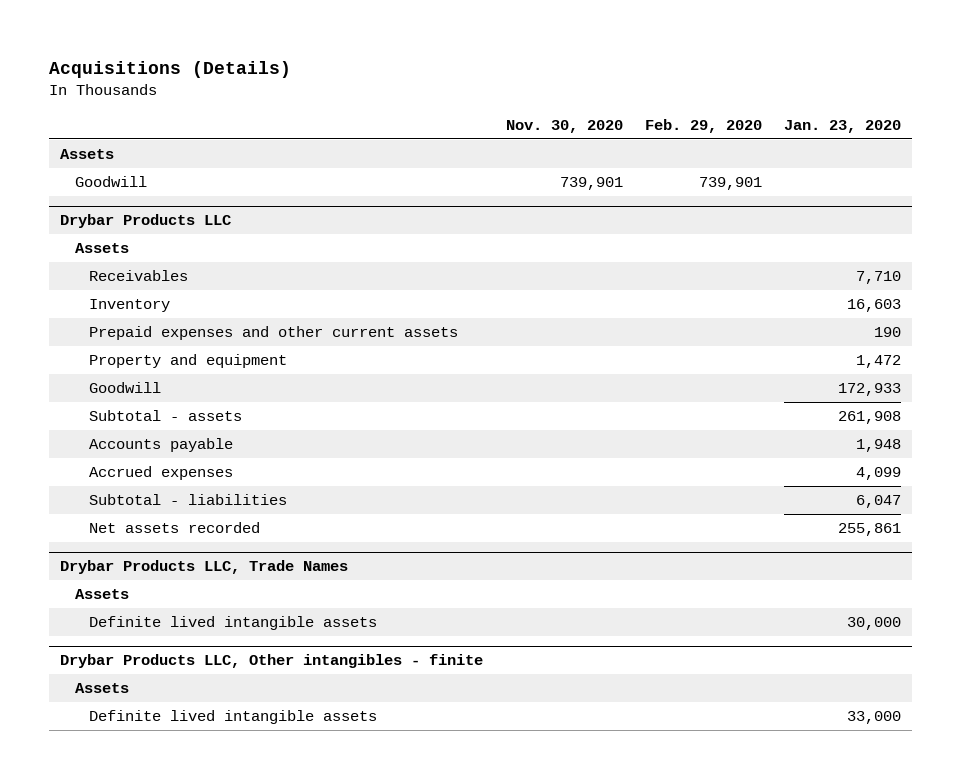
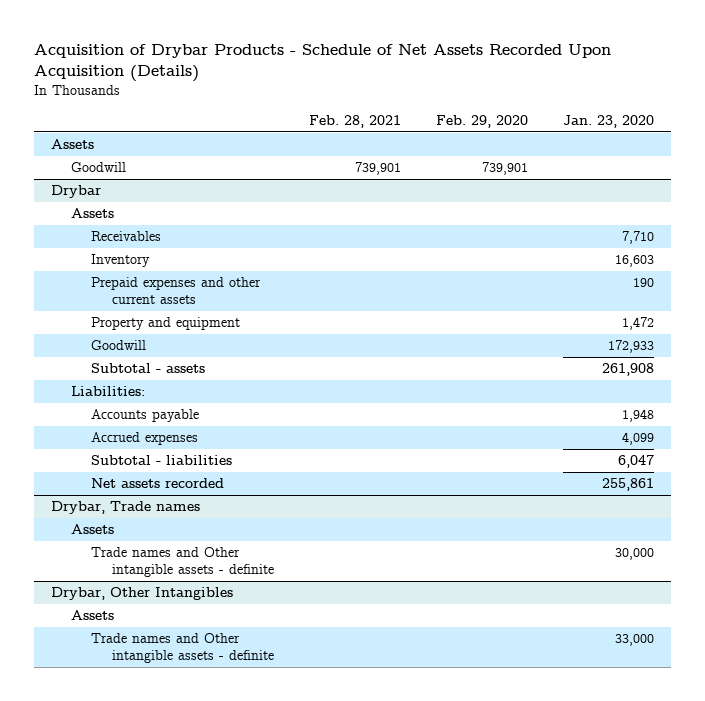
- Acquisitions (Details)
+ Acquisition of Drybar Products - Schedule of Net Assets Recorded Upon Acquisition (Details)
- | Nov. 30, 2020 | Feb. 29, 2020 | Jan. 23, 2020
+ | Feb. 28, 2021 | Feb. 29, 2020 | Jan. 23, 2020
- Drybar Products LLC
+ Drybar
+ Liabilities:
- Drybar Products LLC, Trade Names
+ Drybar, Trade names
- Definite lived intangible assets | | | 30,000
- Drybar Products LLC, Other intangibles - finite
+ Trade names and Other intangible assets - definite | | | 30,000
+ Drybar, Other Intangibles
- Definite lived intangible assets | | | 33,000
+ Trade names and Other intangible assets - definite | | | 33,000

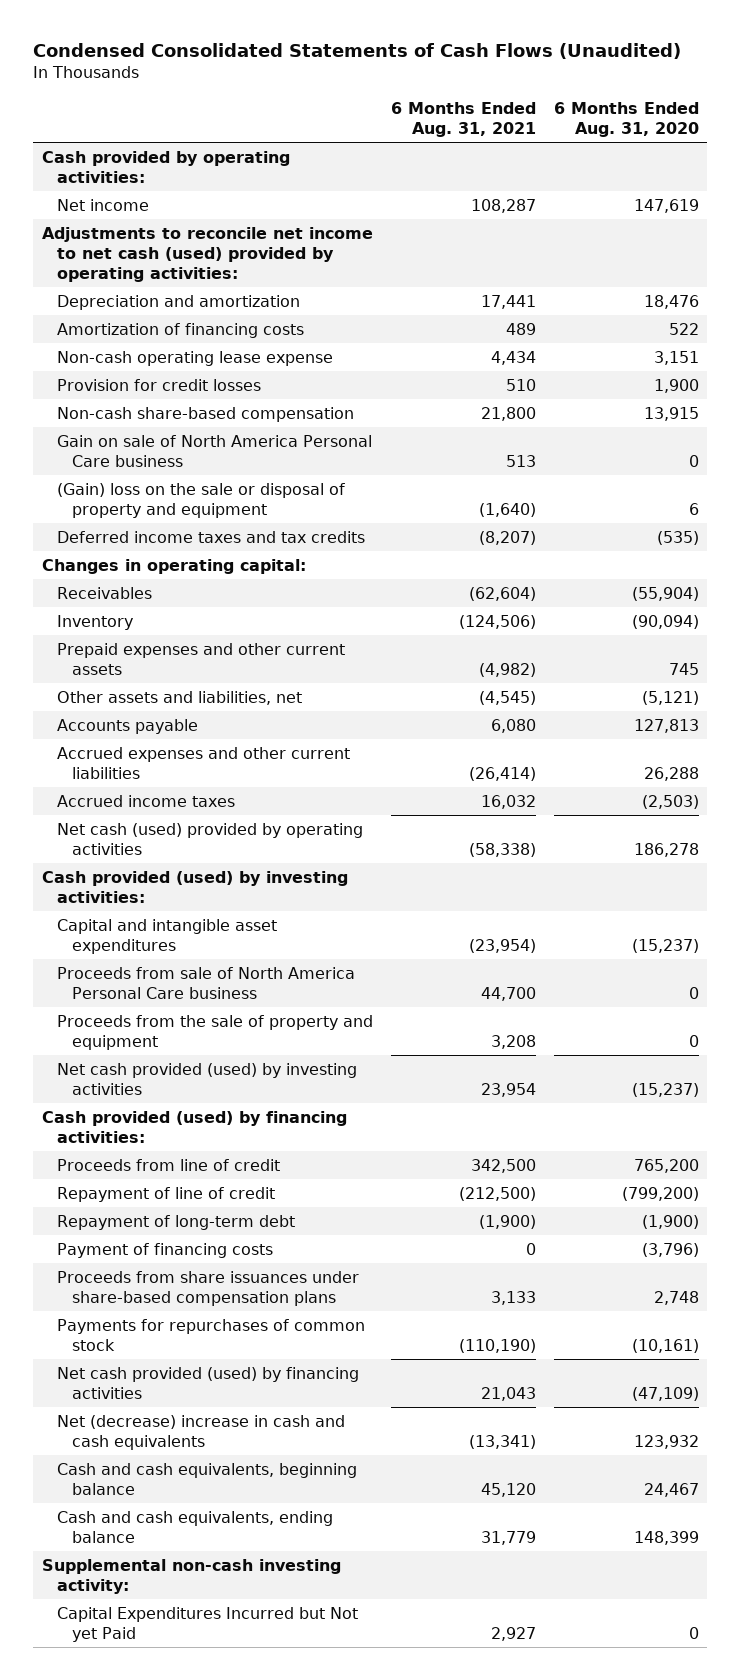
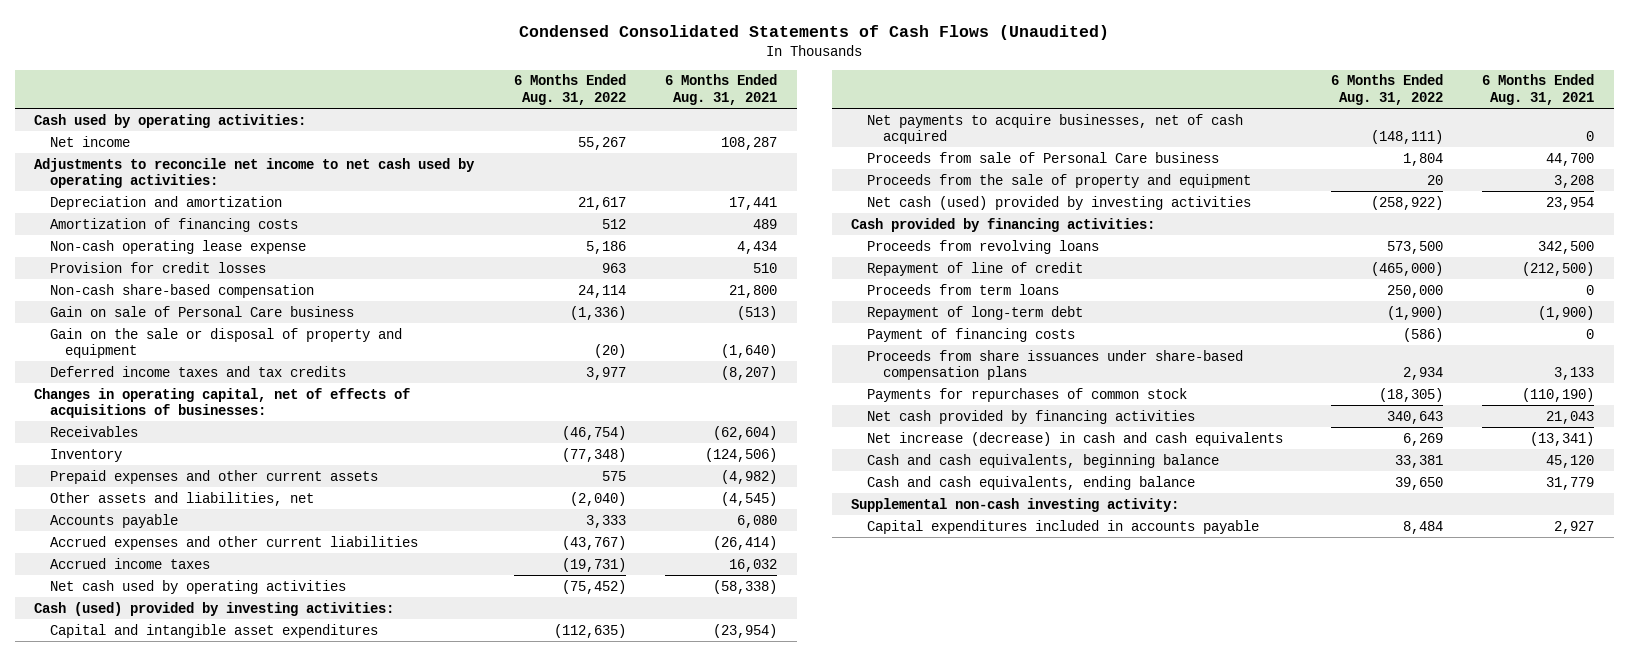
- | 6 Months Ended Aug. 31, 2021 | 6 Months Ended Aug. 31, 2020
+ | 6 Months Ended Aug. 31, 2022 | 6 Months Ended Aug. 31, 2021
- Cash provided by operating activities:
+ Cash used by operating activities:
- Adjustments to reconcile net income to net cash (used) provided by operating activities:
+ Adjustments to reconcile net income to net cash used by operating activities:
- Gain on sale of North America Personal Care business | 513 | 0
- (Gain) loss on the sale or disposal of property and equipment | (1,640) | 6
+ Gain on sale of Personal Care business | (1,336) | (513)
+ Gain on the sale or disposal of property and equipment | (20) | (1,640)
- Changes in operating capital:
+ Changes in operating capital, net of effects of acquisitions of businesses:
- Net cash (used) provided by operating activities | (58,338) | 186,278
- Cash provided (used) by investing activities:
+ Net cash used by operating activities | (75,452) | (58,338)
+ Cash (used) provided by investing activities:
- Proceeds from sale of North America Personal Care business | 44,700 | 0
+ Net payments to acquire businesses, net of cash acquired | (148,111) | 0
+ Proceeds from sale of Personal Care business | 1,804 | 44,700
- Net cash provided (used) by investing activities | 23,954 | (15,237)
- Cash provided (used) by financing activities:
- Proceeds from line of credit | 342,500 | 765,200
+ Net cash (used) provided by investing activities | (258,922) | 23,954
+ Cash provided by financing activities:
+ Proceeds from revolving loans | 573,500 | 342,500
+ Proceeds from term loans | 250,000 | 0
- Net cash provided (used) by financing activities | 21,043 | (47,109)
- Net (decrease) increase in cash and cash equivalents | (13,341) | 123,932
+ Net cash provided by financing activities | 340,643 | 21,043
+ Net increase (decrease) in cash and cash equivalents | 6,269 | (13,341)
- Capital Expenditures Incurred but Not yet Paid | 2,927 | 0
+ Capital expenditures included in accounts payable | 8,484 | 2,927

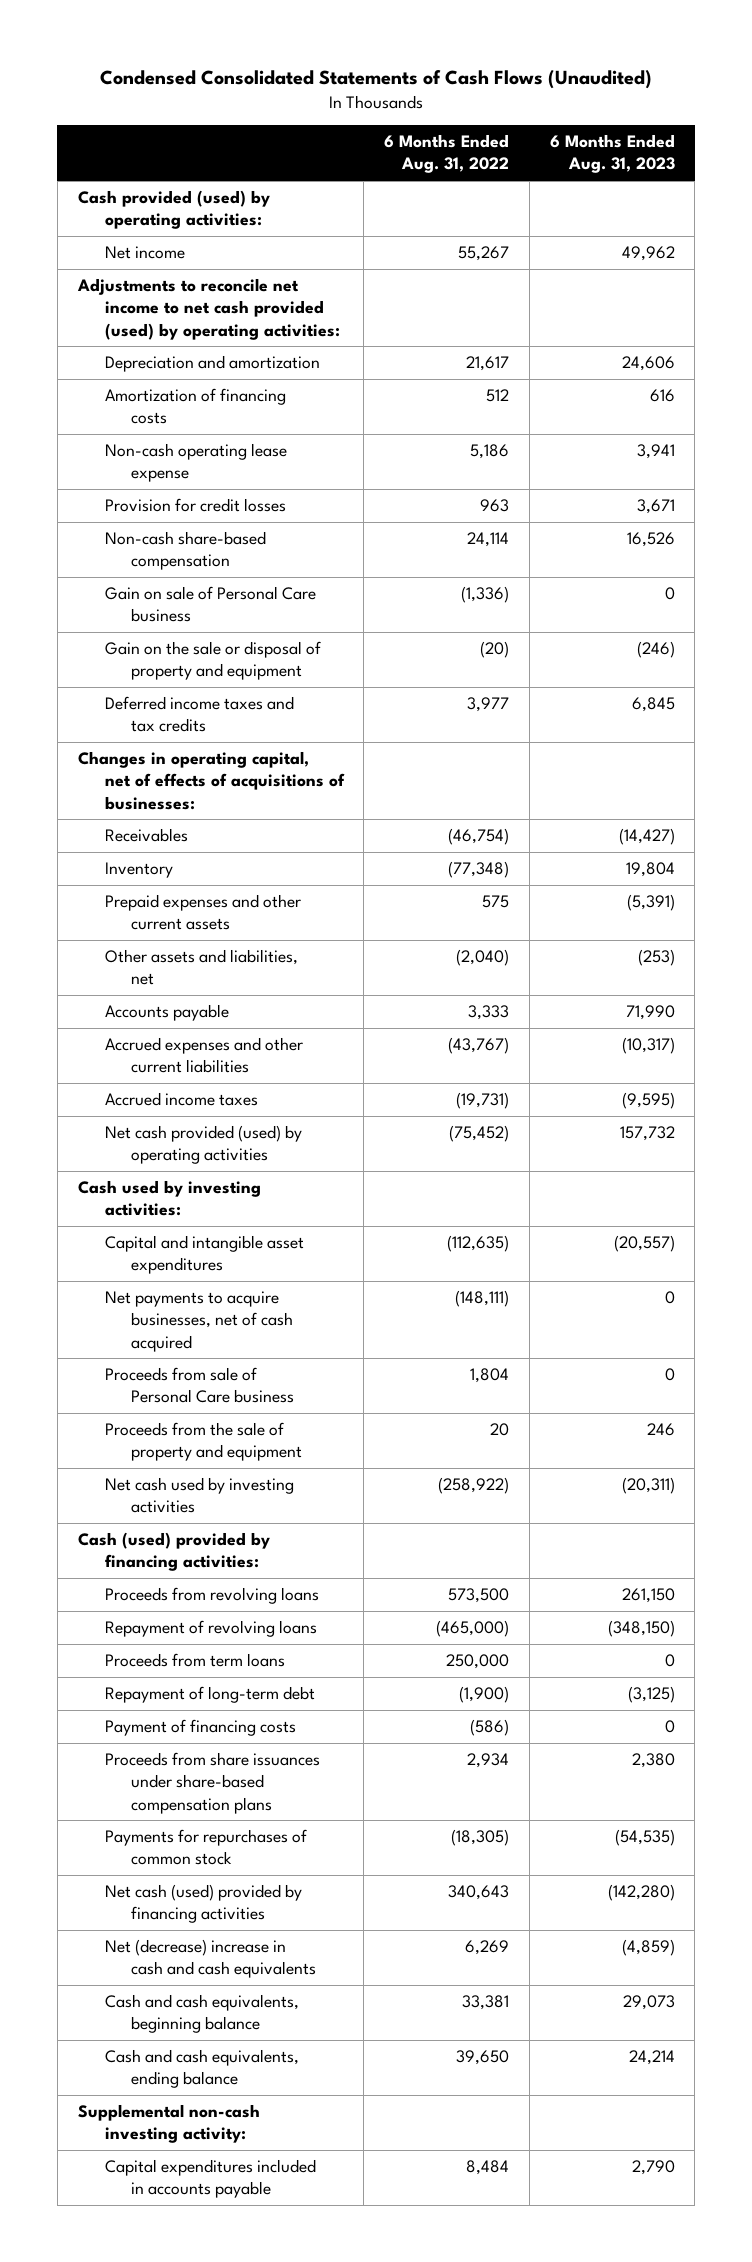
- | 6 Months Ended Aug. 31, 2022 | 6 Months Ended Aug. 31, 2021
+ | 6 Months Ended Aug. 31, 2022 | 6 Months Ended Aug. 31, 2023
- Cash used by operating activities:
+ Cash provided (used) by operating activities:
- Adjustments to reconcile net income to net cash used by operating activities:
+ Adjustments to reconcile net income to net cash provided (used) by operating activities:
- Net cash used by operating activities | (75,452) | (58,338)
- Cash (used) provided by investing activities:
+ Net cash provided (used) by operating activities | (75,452) | 157,732
+ Cash used by investing activities:
- Net cash (used) provided by investing activities | (258,922) | 23,954
- Cash provided by financing activities:
+ Net cash used by investing activities | (258,922) | (20,311)
+ Cash (used) provided by financing activities:
- Repayment of line of credit | (465,000) | (212,500)
+ Repayment of revolving loans | (465,000) | (348,150)
- Net cash provided by financing activities | 340,643 | 21,043
- Net increase (decrease) in cash and cash equivalents | 6,269 | (13,341)
+ Net cash (used) provided by financing activities | 340,643 | (142,280)
+ Net (decrease) increase in cash and cash equivalents | 6,269 | (4,859)

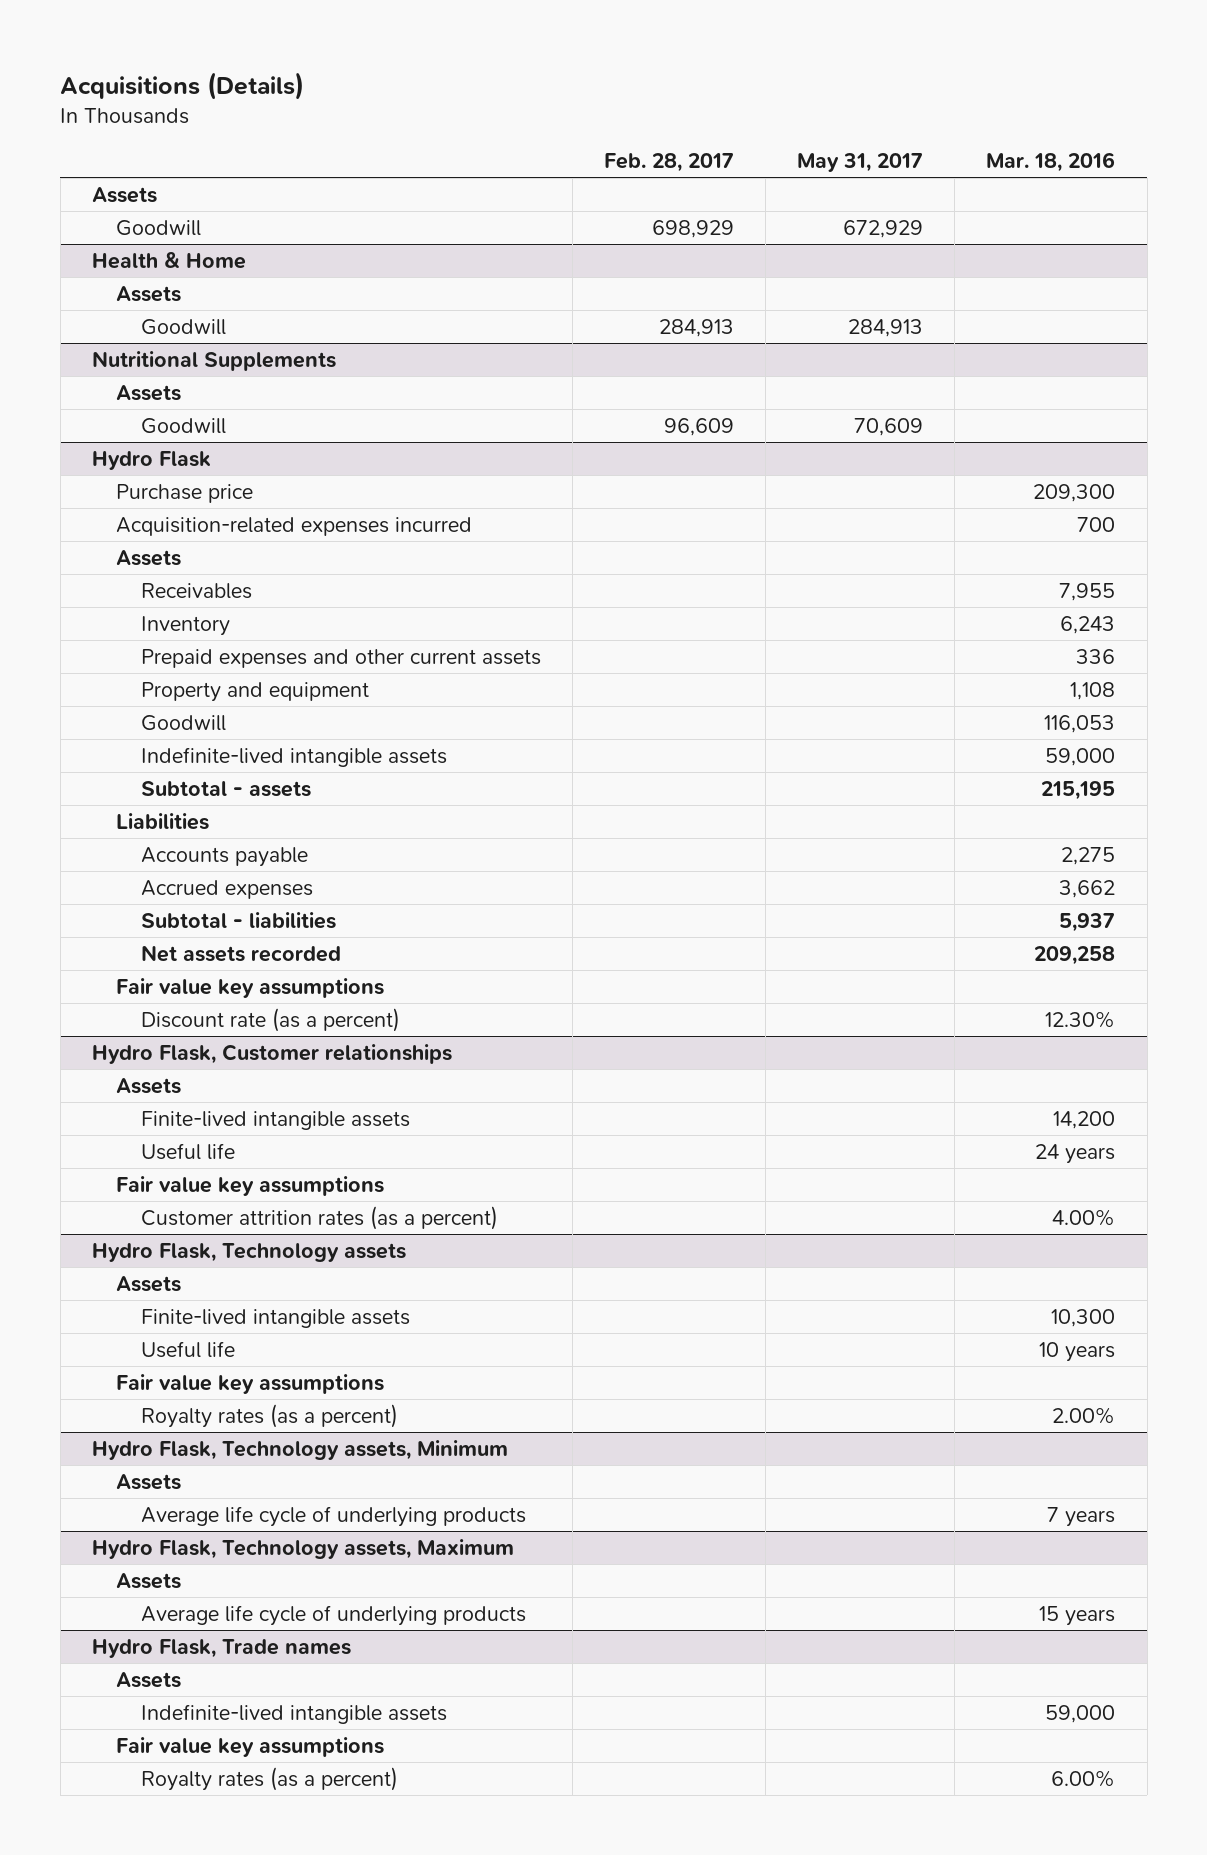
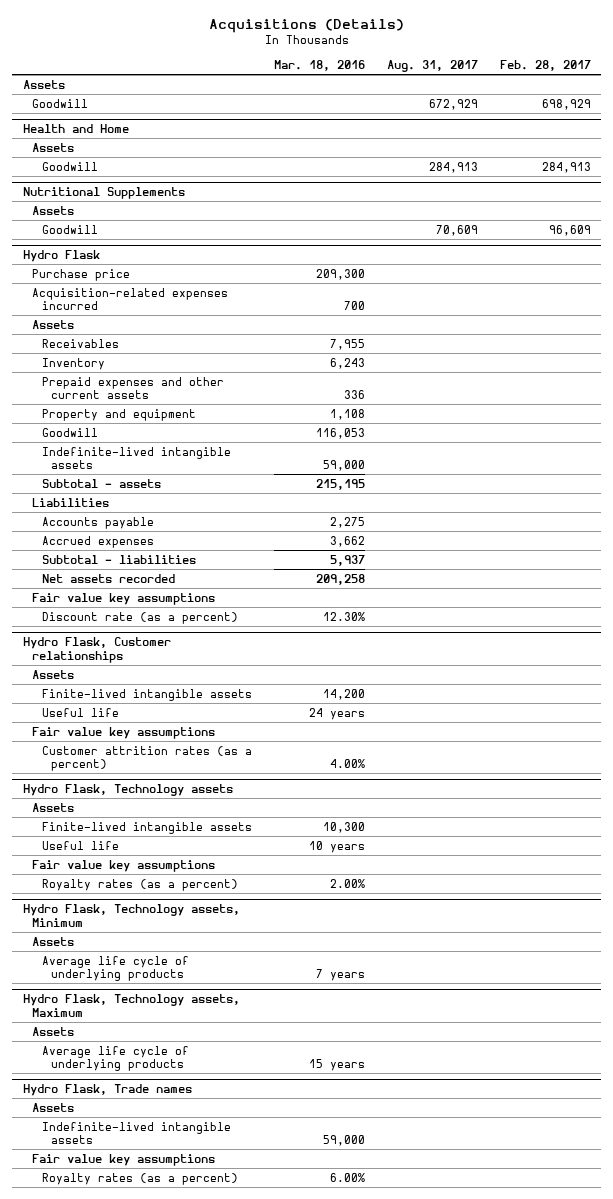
- | Feb. 28, 2017 | May 31, 2017 | Mar. 18, 2016
+ | Mar. 18, 2016 | Aug. 31, 2017 | Feb. 28, 2017
- Health & Home
+ Health and Home

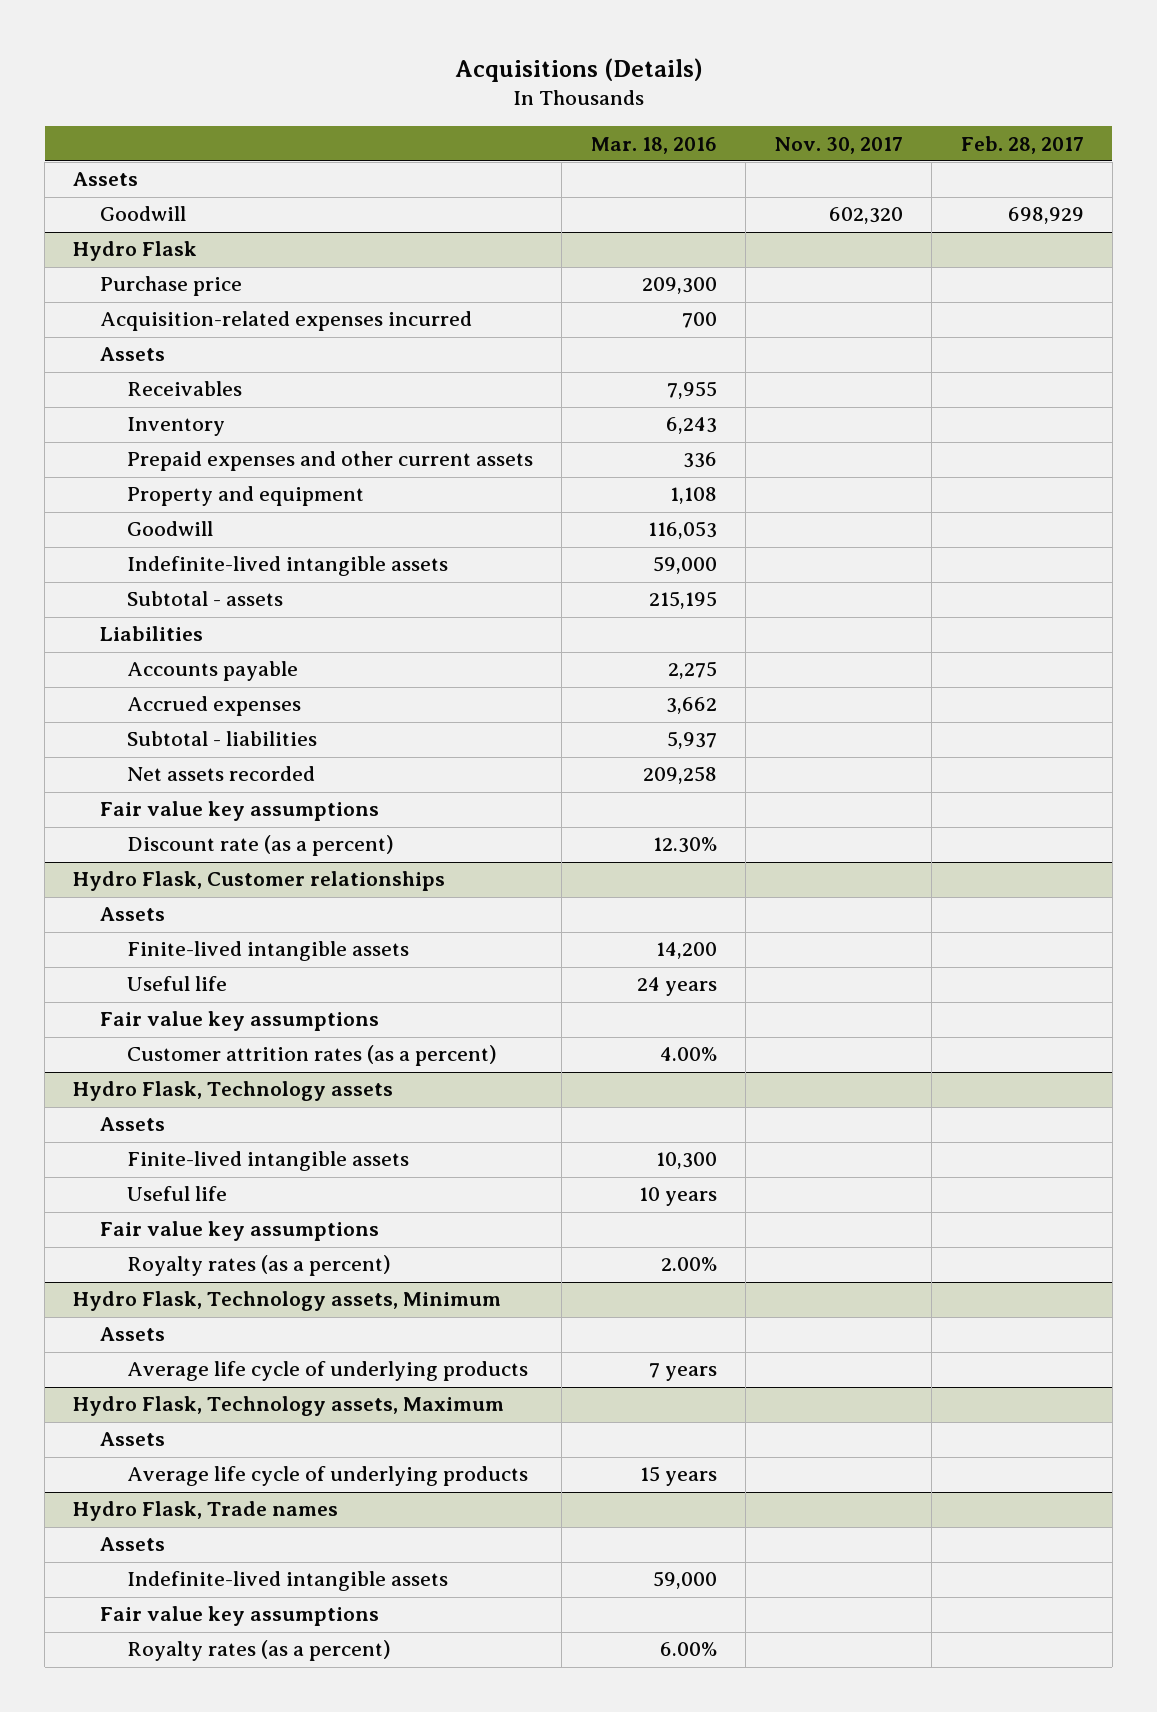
- | Mar. 18, 2016 | Aug. 31, 2017 | Feb. 28, 2017
+ | Mar. 18, 2016 | Nov. 30, 2017 | Feb. 28, 2017
- Health and Home
- Assets
- Goodwill | | 284,913 | 284,913
- Nutritional Supplements
- Assets
- Goodwill | | 70,609 | 96,609

